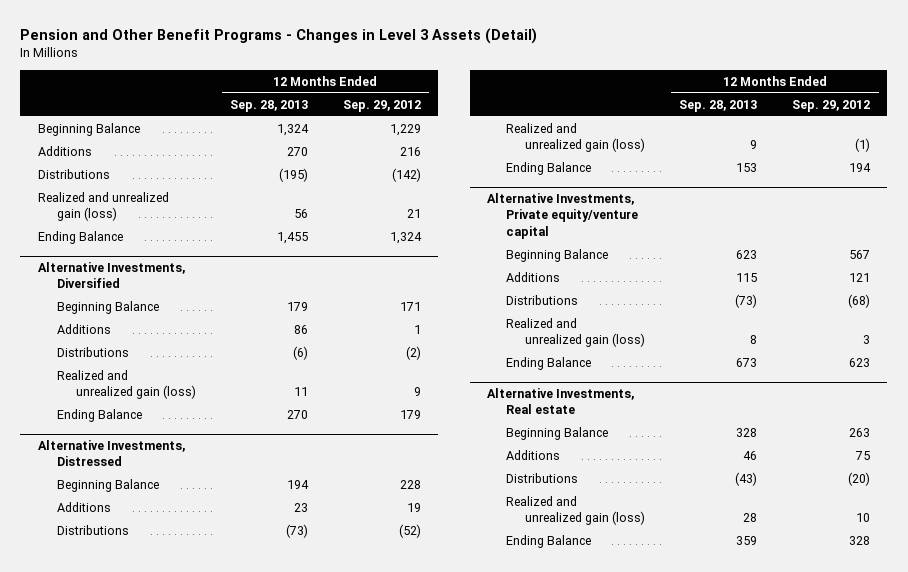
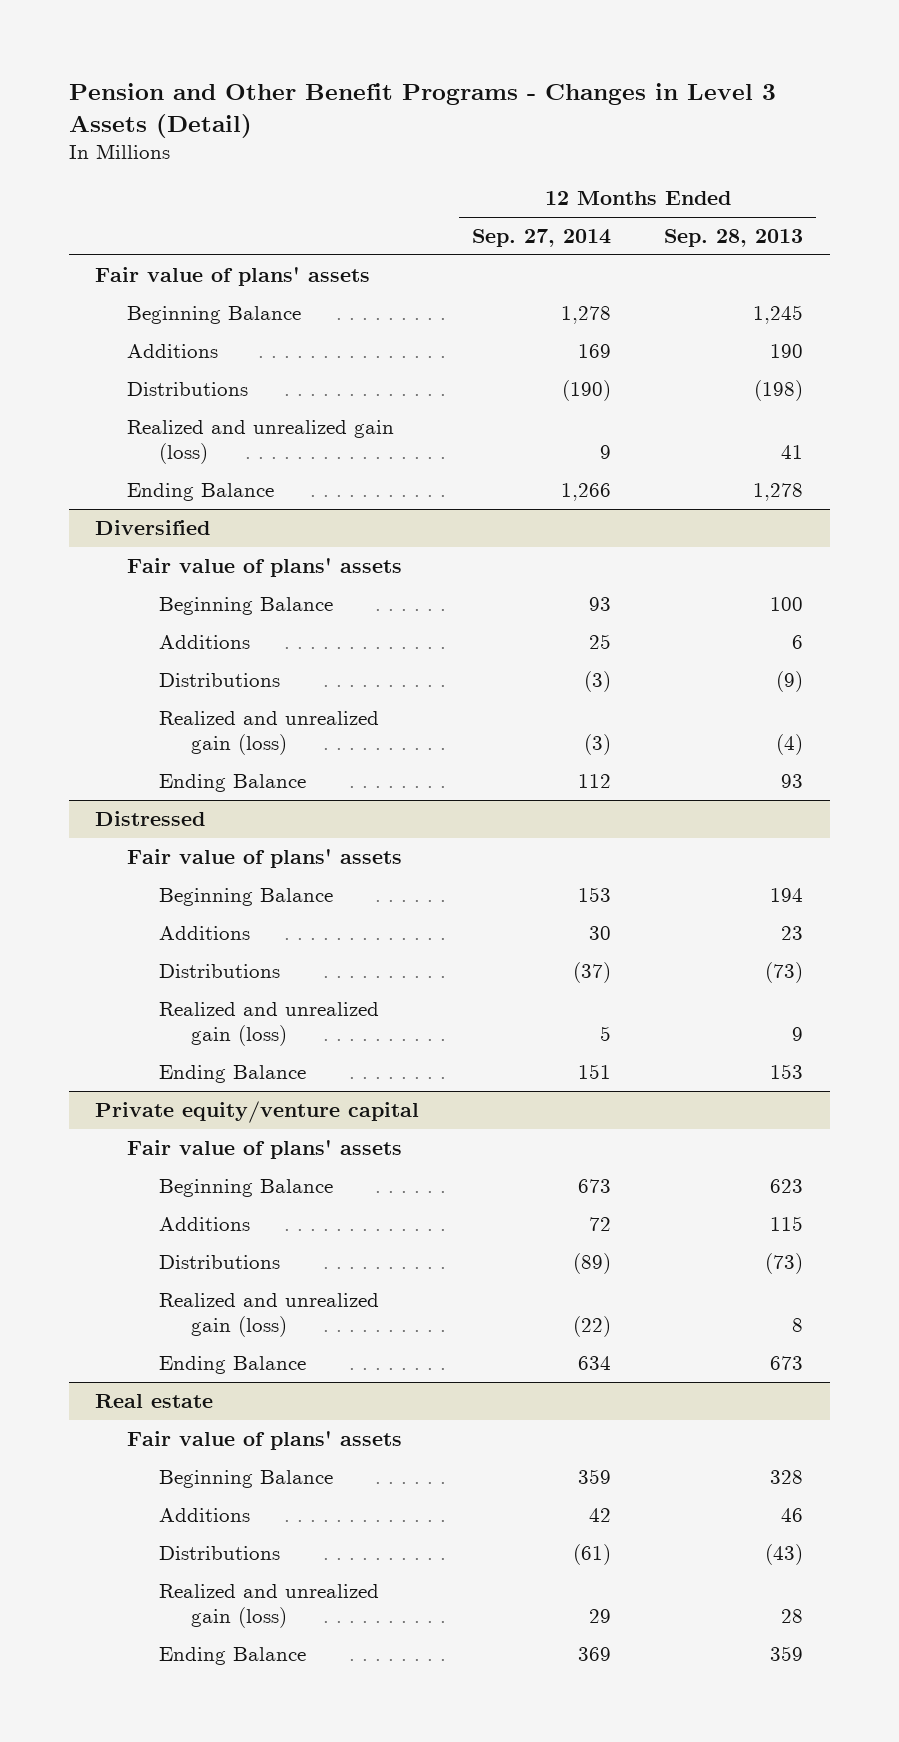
- | 12 Months Ended Sep. 28, 2013 | 12 Months Ended Sep. 29, 2012
+ | 12 Months Ended Sep. 27, 2014 | 12 Months Ended Sep. 28, 2013
- Beginning Balance | 1,324 | 1,229
- Additions | 270 | 216
- Distributions | (195) | (142)
- Realized and unrealized gain (loss) | 56 | 21
- Ending Balance | 1,455 | 1,324
- Alternative Investments, Diversified
- Beginning Balance | 179 | 171
- Additions | 86 | 1
- Distributions | (6) | (2)
- Realized and unrealized gain (loss) | 11 | 9
- Ending Balance | 270 | 179
- Alternative Investments, Distressed
+ Fair value of plans' assets
+ Beginning Balance | 1,278 | 1,245
+ Additions | 169 | 190
+ Distributions | (190) | (198)
+ Realized and unrealized gain (loss) | 9 | 41
+ Ending Balance | 1,266 | 1,278
+ Diversified
+ Fair value of plans' assets
+ Beginning Balance | 93 | 100
+ Additions | 25 | 6
+ Distributions | (3) | (9)
+ Realized and unrealized gain (loss) | (3) | (4)
+ Ending Balance | 112 | 93
+ Distressed
+ Fair value of plans' assets
- Alternative Investments, Private equity/venture capital
+ Private equity/venture capital
+ Fair value of plans' assets
- Alternative Investments, Real estate
+ Real estate
+ Fair value of plans' assets

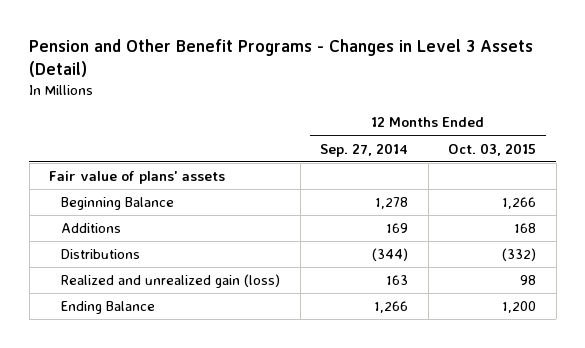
- | 12 Months Ended Sep. 27, 2014 | 12 Months Ended Sep. 28, 2013
+ | 12 Months Ended Sep. 27, 2014 | 12 Months Ended Oct. 03, 2015
- Distributions | (190) | (198)
- Realized and unrealized gain (loss) | 9 | 41
+ Distributions | (344) | (332)
+ Realized and unrealized gain (loss) | 163 | 98
- Diversified
- Fair value of plans' assets
- Beginning Balance | 93 | 100
- Additions | 25 | 6
- Distributions | (3) | (9)
- Realized and unrealized gain (loss) | (3) | (4)
- Ending Balance | 112 | 93
- Distressed
- Fair value of plans' assets
- Beginning Balance | 153 | 194
- Additions | 30 | 23
- Distributions | (37) | (73)
- Realized and unrealized gain (loss) | 5 | 9
- Ending Balance | 151 | 153
- Private equity/venture capital
- Fair value of plans' assets
- Beginning Balance | 673 | 623
- Additions | 72 | 115
- Distributions | (89) | (73)
- Realized and unrealized gain (loss) | (22) | 8
- Ending Balance | 634 | 673
- Real estate
- Fair value of plans' assets
- Beginning Balance | 359 | 328
- Additions | 42 | 46
- Distributions | (61) | (43)
- Realized and unrealized gain (loss) | 29 | 28
- Ending Balance | 369 | 359

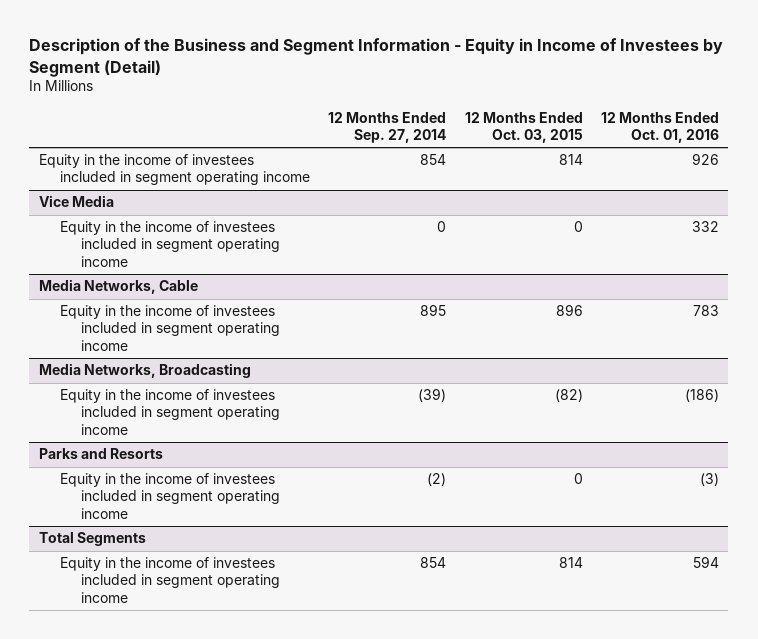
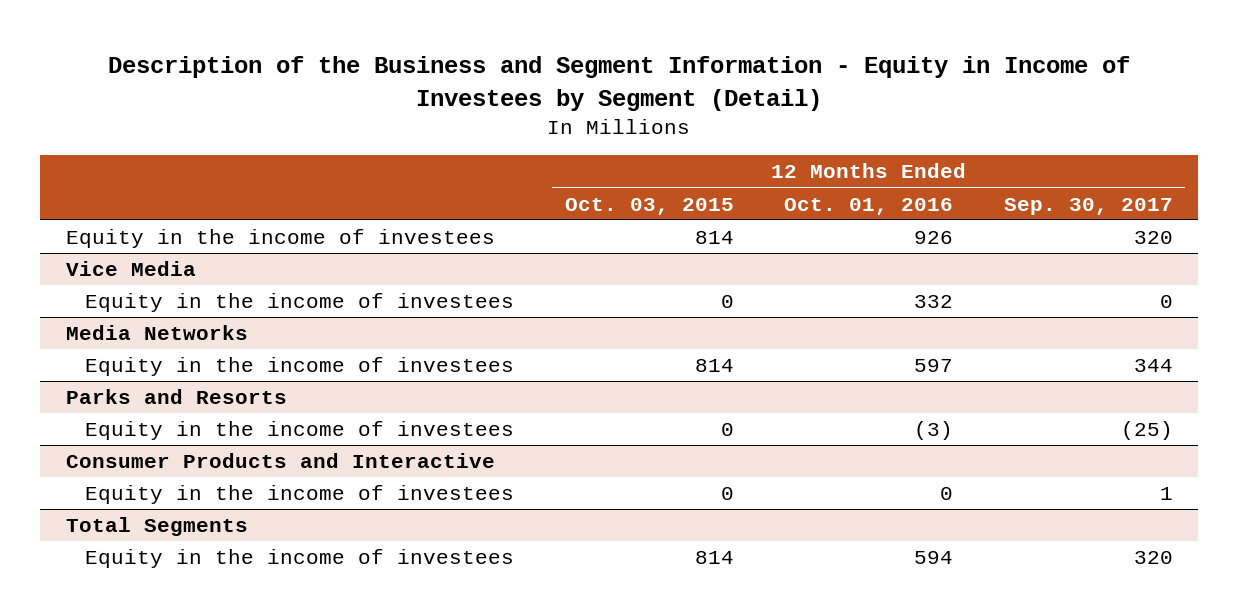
- | 12 Months Ended Sep. 27, 2014 | 12 Months Ended Oct. 03, 2015 | 12 Months Ended Oct. 01, 2016
+ | 12 Months Ended Oct. 03, 2015 | 12 Months Ended Oct. 01, 2016 | 12 Months Ended Sep. 30, 2017
- Equity in the income of investees included in segment operating income | 854 | 814 | 926
+ Equity in the income of investees | 814 | 926 | 320
@ Vice Media
- Equity in the income of investees included in segment operating income | 0 | 0 | 332
- Media Networks, Cable
- Equity in the income of investees included in segment operating income | 895 | 896 | 783
- Media Networks, Broadcasting
- Equity in the income of investees included in segment operating income | (39) | (82) | (186)
@ Vice Media
+ Equity in the income of investees | 0 | 332 | 0
+ Media Networks
+ Equity in the income of investees | 814 | 597 | 344
@ Parks and Resorts
- Equity in the income of investees included in segment operating income | (2) | 0 | (3)
+ Equity in the income of investees | 0 | (3) | (25)
+ Consumer Products and Interactive
+ Equity in the income of investees | 0 | 0 | 1
@ Total Segments
- Equity in the income of investees included in segment operating income | 854 | 814 | 594
+ Equity in the income of investees | 814 | 594 | 320

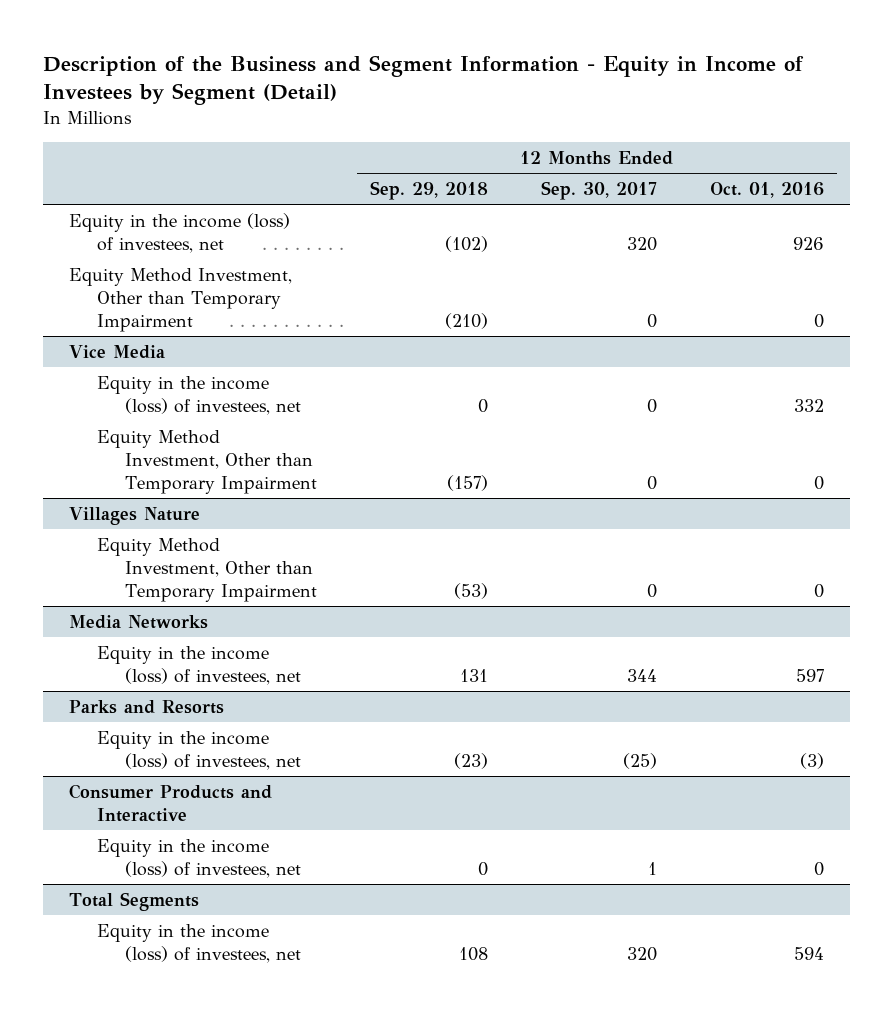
- | 12 Months Ended Oct. 03, 2015 | 12 Months Ended Oct. 01, 2016 | 12 Months Ended Sep. 30, 2017
+ | 12 Months Ended Sep. 29, 2018 | 12 Months Ended Sep. 30, 2017 | 12 Months Ended Oct. 01, 2016
- Equity in the income of investees | 814 | 926 | 320
+ Equity in the income (loss) of investees, net | (102) | 320 | 926
+ Equity Method Investment, Other than Temporary Impairment | (210) | 0 | 0
@ Vice Media
- Equity in the income of investees | 0 | 332 | 0
+ Equity in the income (loss) of investees, net | 0 | 0 | 332
+ Equity Method Investment, Other than Temporary Impairment | (157) | 0 | 0
+ Villages Nature
+ Equity Method Investment, Other than Temporary Impairment | (53) | 0 | 0
@ Media Networks
- Equity in the income of investees | 814 | 597 | 344
+ Equity in the income (loss) of investees, net | 131 | 344 | 597
@ Parks and Resorts
- Equity in the income of investees | 0 | (3) | (25)
+ Equity in the income (loss) of investees, net | (23) | (25) | (3)
@ Consumer Products and Interactive
- Equity in the income of investees | 0 | 0 | 1
+ Equity in the income (loss) of investees, net | 0 | 1 | 0
@ Total Segments
- Equity in the income of investees | 814 | 594 | 320
+ Equity in the income (loss) of investees, net | 108 | 320 | 594

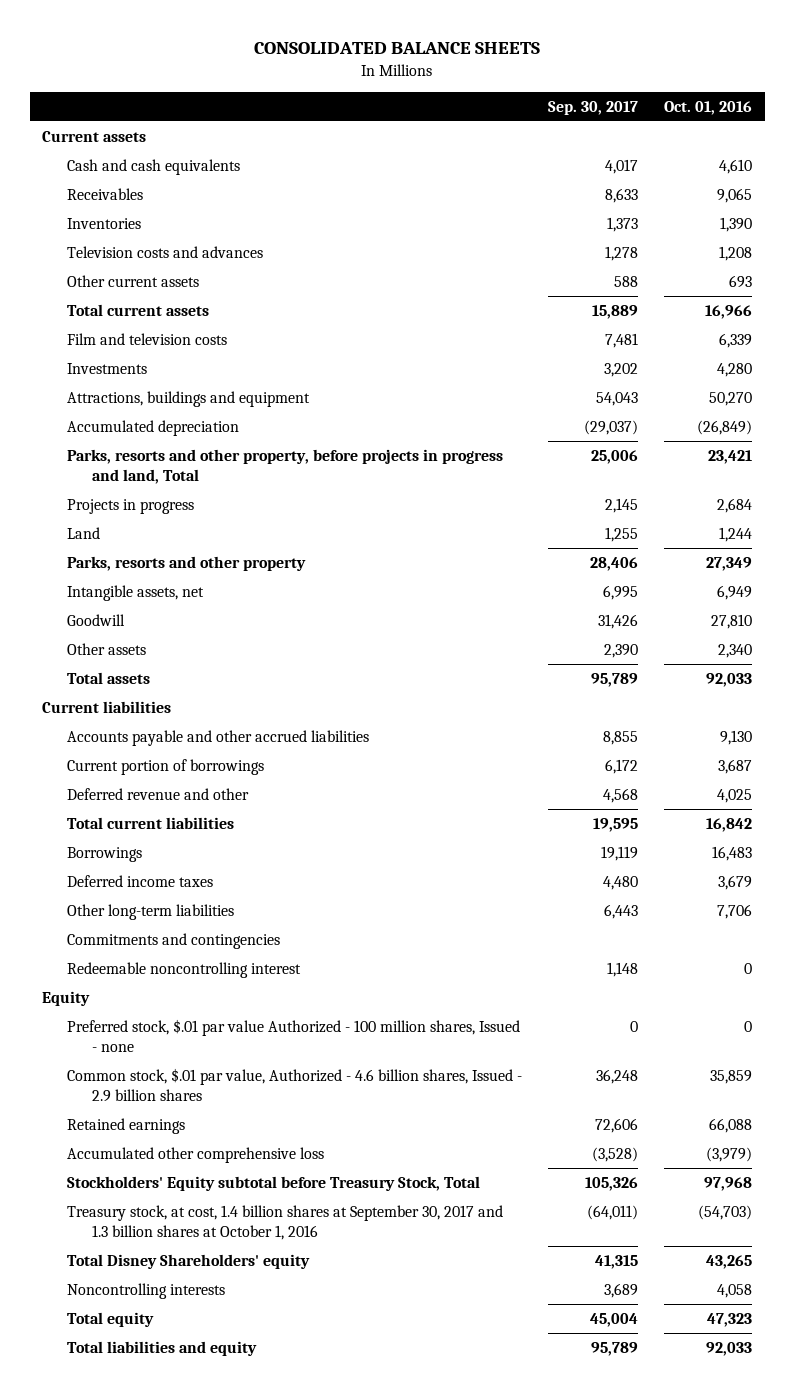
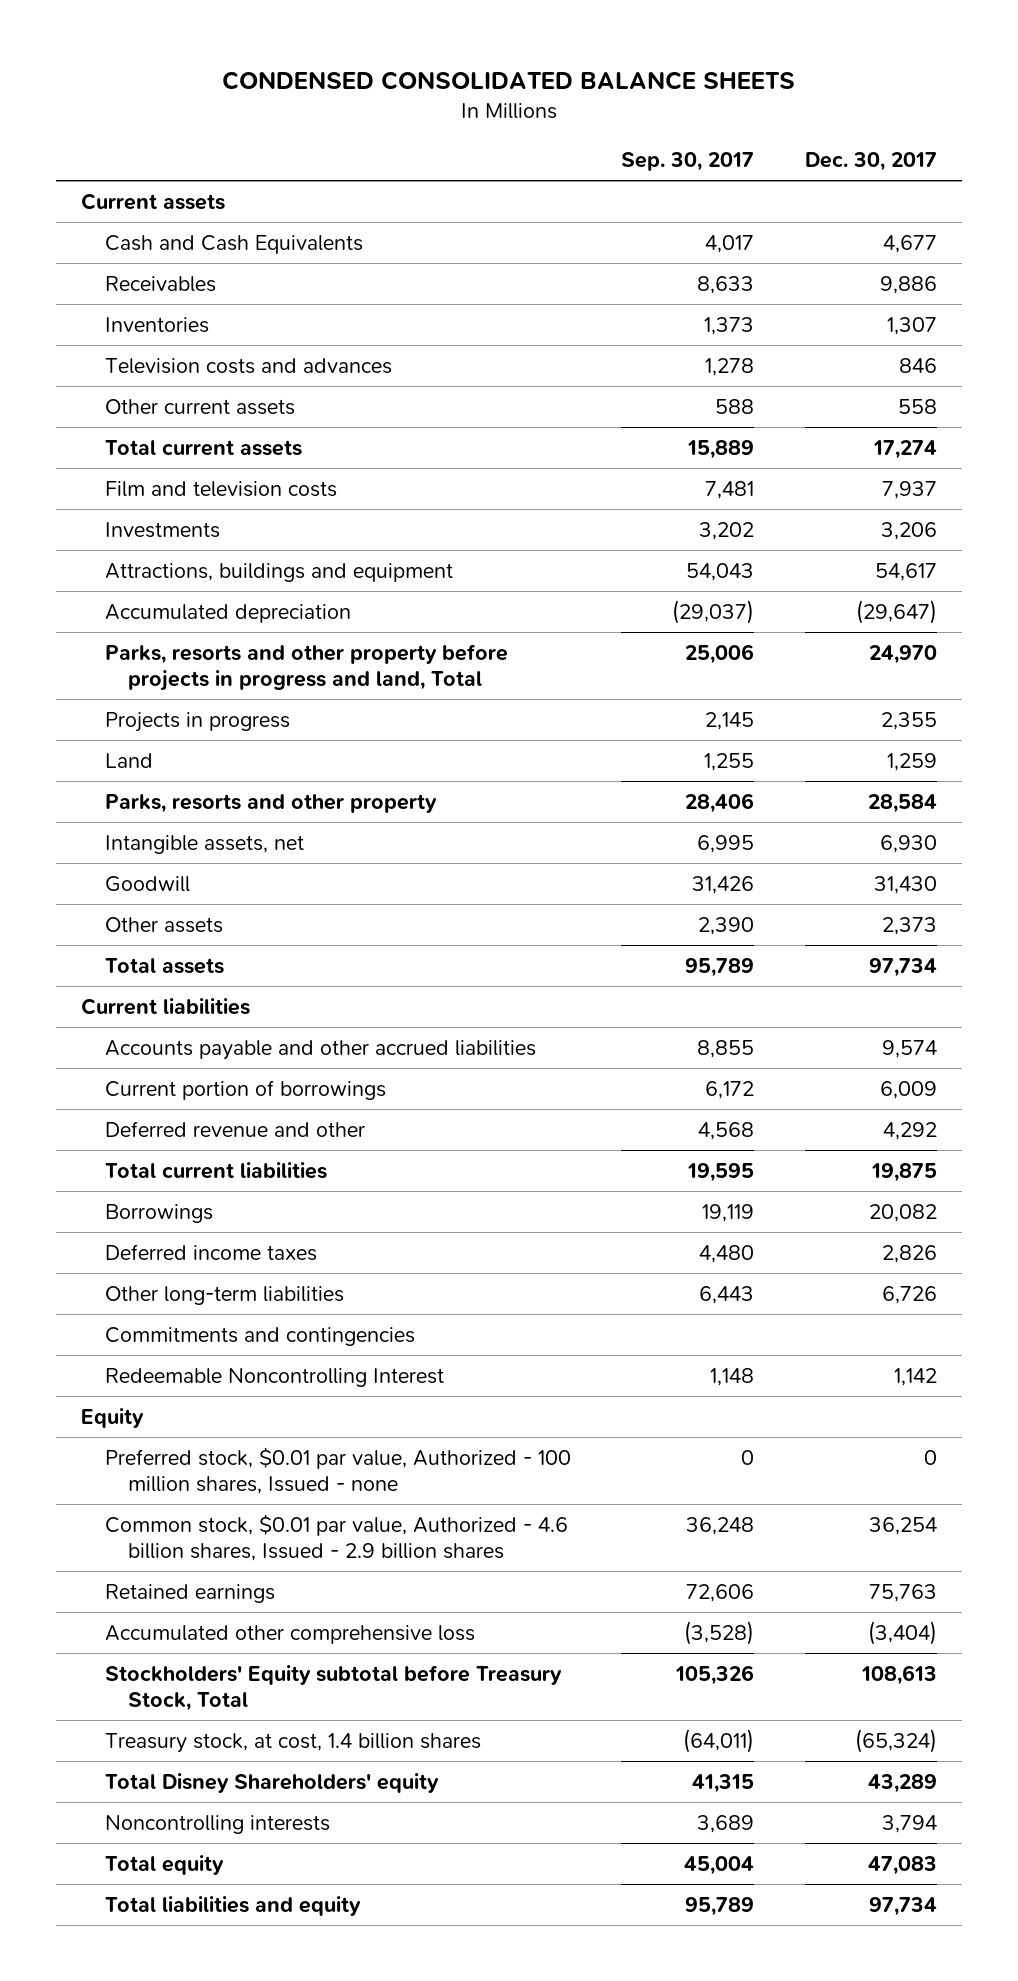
- CONSOLIDATED BALANCE SHEETS
+ CONDENSED CONSOLIDATED BALANCE SHEETS
- | Sep. 30, 2017 | Oct. 01, 2016
+ | Sep. 30, 2017 | Dec. 30, 2017
- Cash and cash equivalents | 4,017 | 4,610
+ Cash and Cash Equivalents | 4,017 | 4,677
- Parks, resorts and other property, before projects in progress and land, Total | 25,006 | 23,421
+ Parks, resorts and other property before projects in progress and land, Total | 25,006 | 24,970
- Redeemable noncontrolling interest | 1,148 | 0
+ Redeemable Noncontrolling Interest | 1,148 | 1,142
- Preferred stock, $.01 par value Authorized - 100 million shares, Issued - none | 0 | 0
- Common stock, $.01 par value, Authorized - 4.6 billion shares, Issued - 2.9 billion shares | 36,248 | 35,859
+ Preferred stock, $0.01 par value, Authorized - 100 million shares, Issued - none | 0 | 0
+ Common stock, $0.01 par value, Authorized - 4.6 billion shares, Issued - 2.9 billion shares | 36,248 | 36,254
- Treasury stock, at cost, 1.4 billion shares at September 30, 2017 and 1.3 billion shares at October 1, 2016 | (64,011) | (54,703)
+ Treasury stock, at cost, 1.4 billion shares | (64,011) | (65,324)

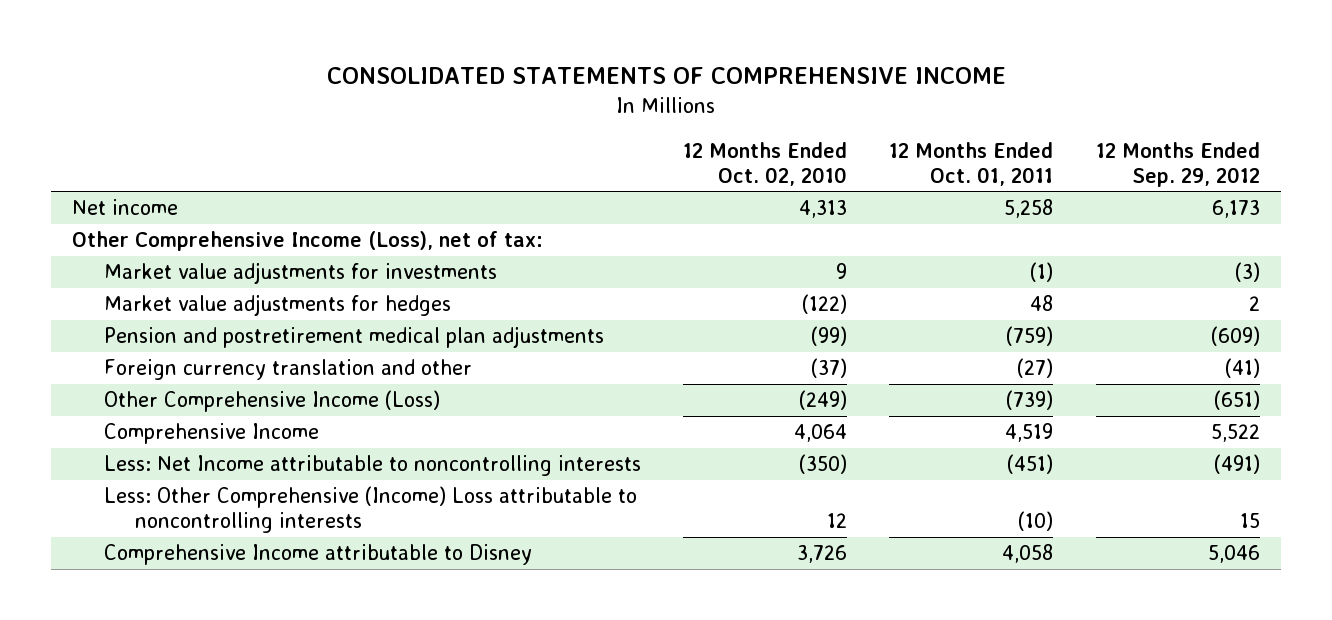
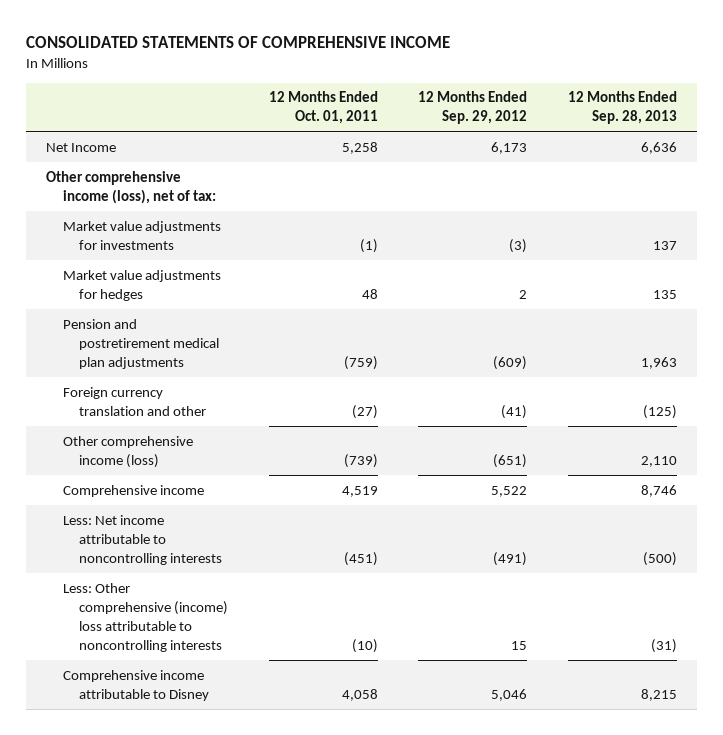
- | 12 Months Ended Oct. 02, 2010 | 12 Months Ended Oct. 01, 2011 | 12 Months Ended Sep. 29, 2012
+ | 12 Months Ended Oct. 01, 2011 | 12 Months Ended Sep. 29, 2012 | 12 Months Ended Sep. 28, 2013
- Net income | 4,313 | 5,258 | 6,173
- Other Comprehensive Income (Loss), net of tax:
+ Net Income | 5,258 | 6,173 | 6,636
+ Other comprehensive income (loss), net of tax:
- Other Comprehensive Income (Loss) | (249) | (739) | (651)
- Comprehensive Income | 4,064 | 4,519 | 5,522
- Less: Net Income attributable to noncontrolling interests | (350) | (451) | (491)
- Less: Other Comprehensive (Income) Loss attributable to noncontrolling interests | 12 | (10) | 15
- Comprehensive Income attributable to Disney | 3,726 | 4,058 | 5,046
+ Other comprehensive income (loss) | (739) | (651) | 2,110
+ Comprehensive income | 4,519 | 5,522 | 8,746
+ Less: Net income attributable to noncontrolling interests | (451) | (491) | (500)
+ Less: Other comprehensive (income) loss attributable to noncontrolling interests | (10) | 15 | (31)
+ Comprehensive income attributable to Disney | 4,058 | 5,046 | 8,215

